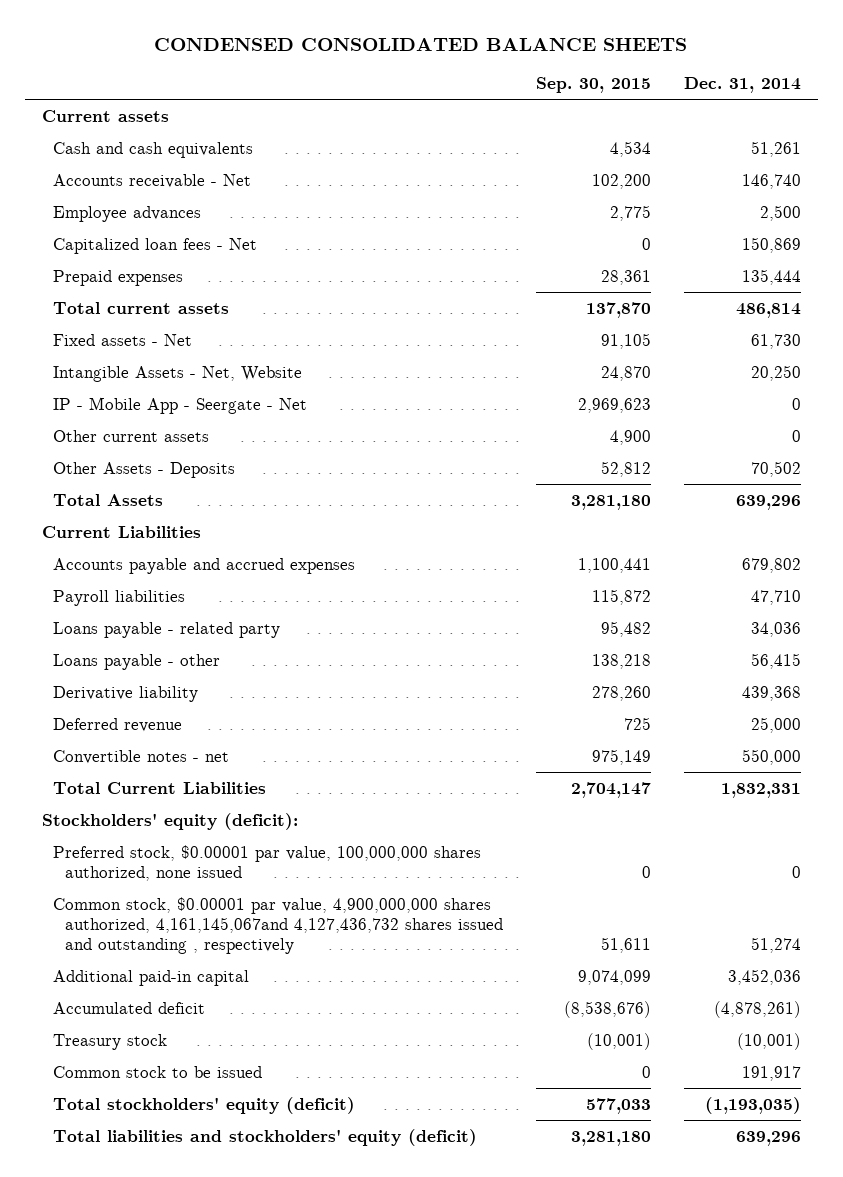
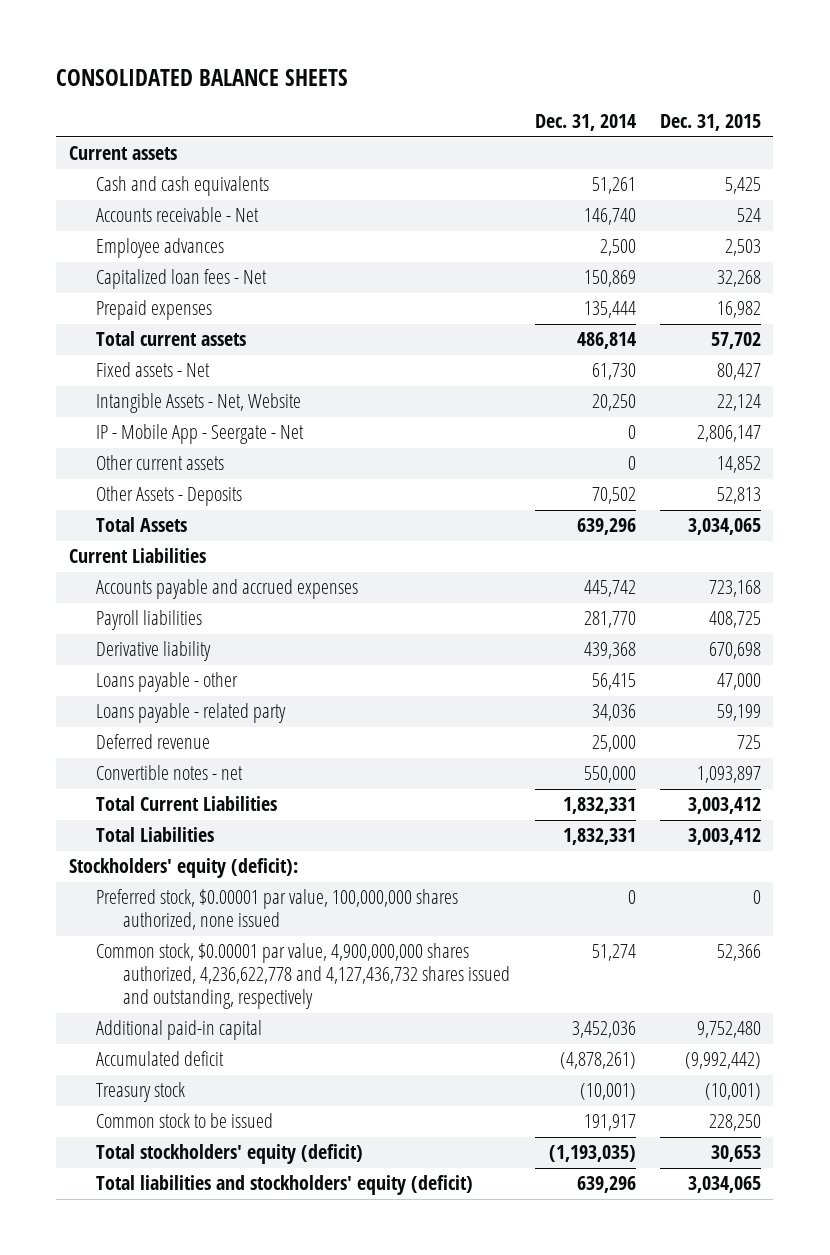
- CONDENSED CONSOLIDATED BALANCE SHEETS
+ CONSOLIDATED BALANCE SHEETS
- | Sep. 30, 2015 | Dec. 31, 2014
+ | Dec. 31, 2014 | Dec. 31, 2015
- Accounts payable and accrued expenses | 1,100,441 | 679,802
- Payroll liabilities | 115,872 | 47,710
+ Accounts payable and accrued expenses | 445,742 | 723,168
+ Payroll liabilities | 281,770 | 408,725
moved down: Loans payable - other | 56,415 | 47,000
moved down: Loans payable - related party | 34,036 | 59,199
+ Total Liabilities | 1,832,331 | 3,003,412
- Common stock, $0.00001 par value, 4,900,000,000 shares authorized, 4,161,145,067and 4,127,436,732 shares issued and outstanding , respectively | 51,611 | 51,274
+ Common stock, $0.00001 par value, 4,900,000,000 shares authorized, 4,236,622,778 and 4,127,436,732 shares issued and outstanding, respectively | 51,274 | 52,366

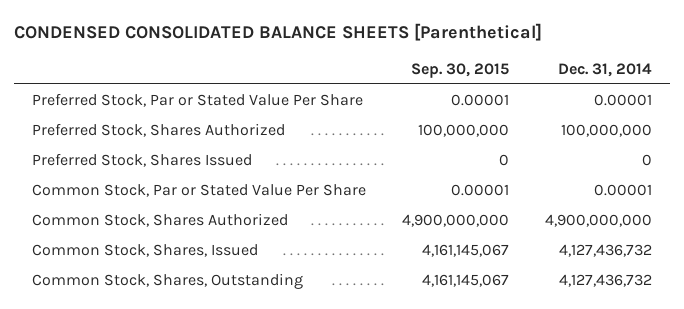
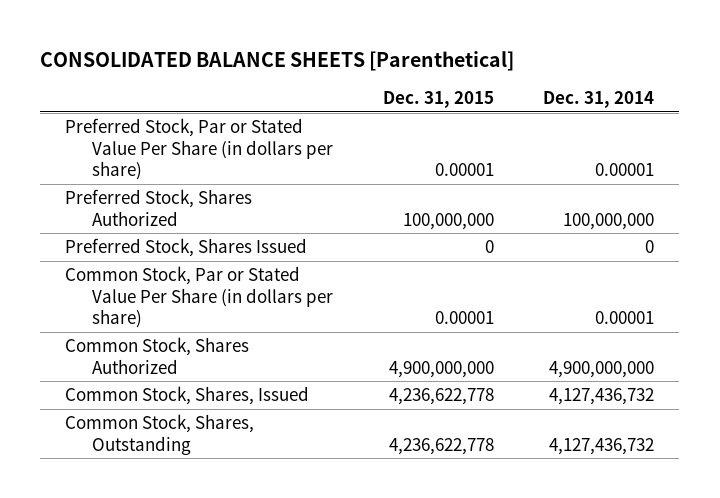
- CONDENSED CONSOLIDATED BALANCE SHEETS [Parenthetical]
+ CONSOLIDATED BALANCE SHEETS [Parenthetical]
- | Sep. 30, 2015 | Dec. 31, 2014
+ | Dec. 31, 2015 | Dec. 31, 2014
- Preferred Stock, Par or Stated Value Per Share | 0.00001 | 0.00001
+ Preferred Stock, Par or Stated Value Per Share (in dollars per share) | 0.00001 | 0.00001
- Common Stock, Par or Stated Value Per Share | 0.00001 | 0.00001
+ Common Stock, Par or Stated Value Per Share (in dollars per share) | 0.00001 | 0.00001

